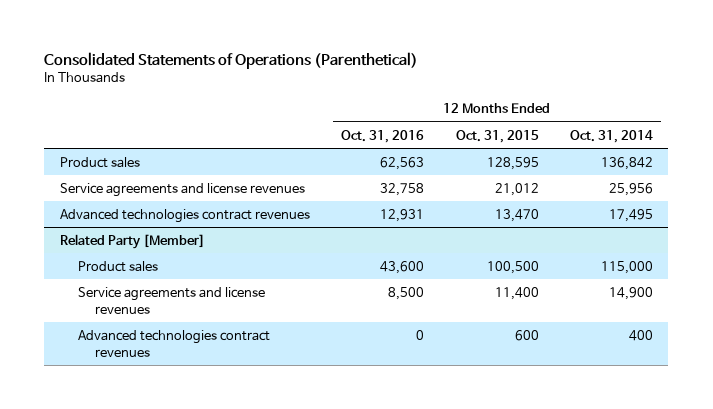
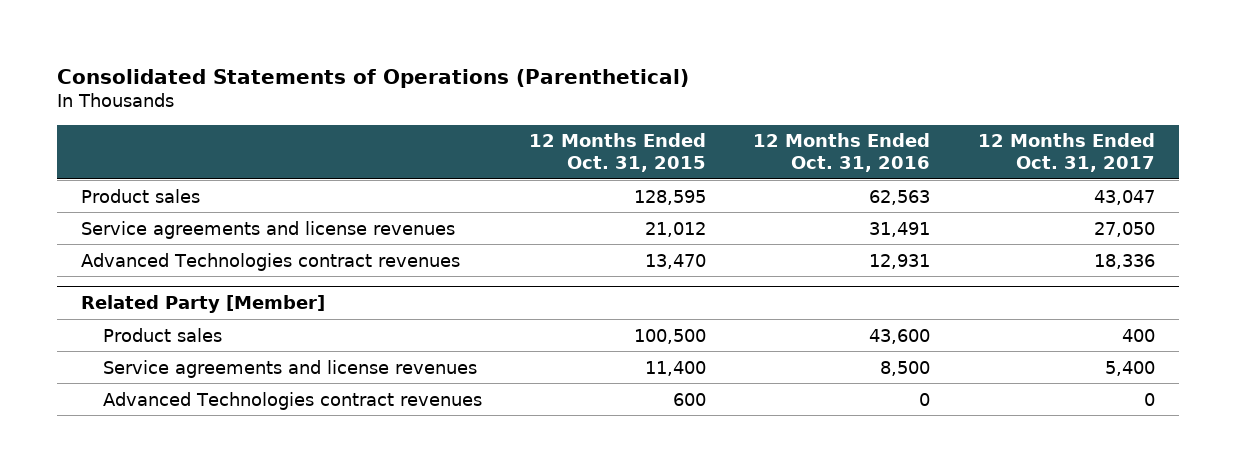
- | 12 Months Ended Oct. 31, 2016 | 12 Months Ended Oct. 31, 2015 | 12 Months Ended Oct. 31, 2014
+ | 12 Months Ended Oct. 31, 2015 | 12 Months Ended Oct. 31, 2016 | 12 Months Ended Oct. 31, 2017
- Service agreements and license revenues | 32,758 | 21,012 | 25,956
- Advanced technologies contract revenues | 12,931 | 13,470 | 17,495
+ Service agreements and license revenues | 21,012 | 31,491 | 27,050
+ Advanced Technologies contract revenues | 13,470 | 12,931 | 18,336
@ Related Party [Member]
- Advanced technologies contract revenues | 0 | 600 | 400
+ Advanced Technologies contract revenues | 600 | 0 | 0

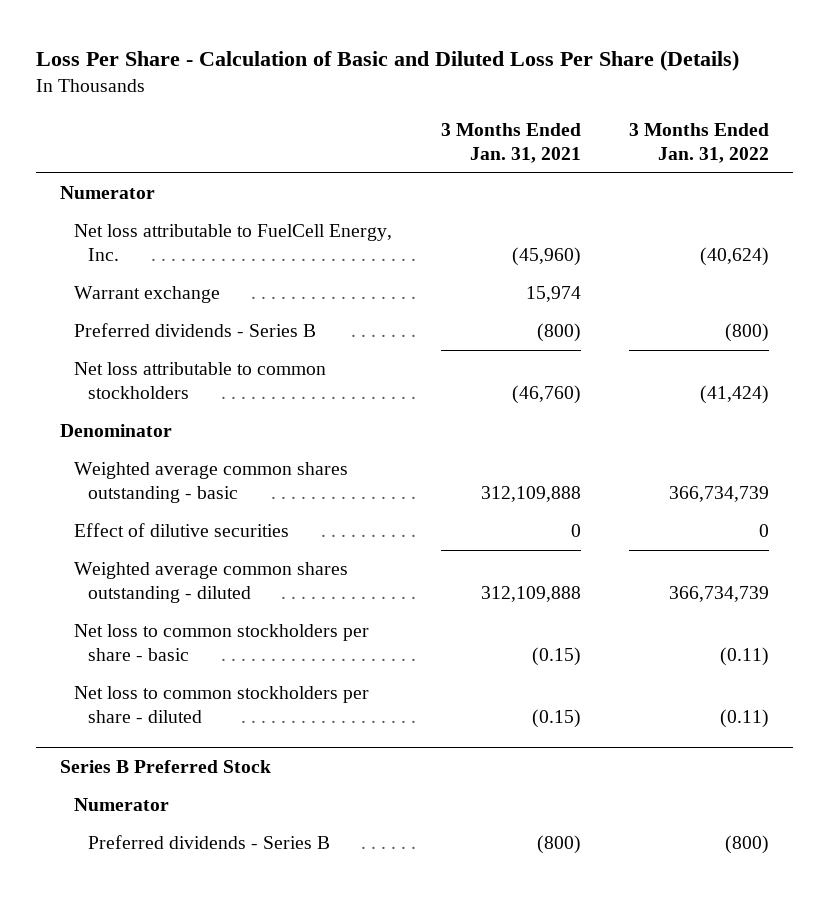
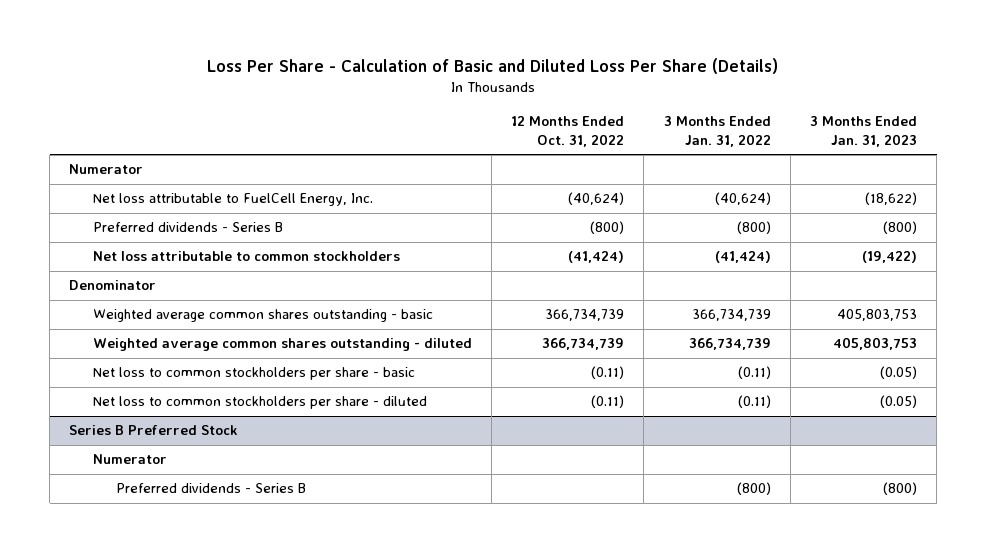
- | 3 Months Ended Jan. 31, 2021 | 3 Months Ended Jan. 31, 2022
+ | 12 Months Ended Oct. 31, 2022 | 3 Months Ended Jan. 31, 2022 | 3 Months Ended Jan. 31, 2023
- Warrant exchange | 15,974 |
- Effect of dilutive securities | 0 | 0

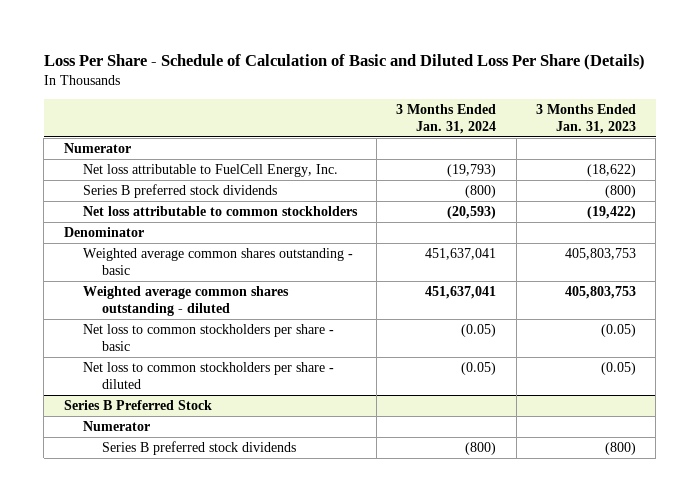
- Loss Per Share - Calculation of Basic and Diluted Loss Per Share (Details)
+ Loss Per Share - Schedule of Calculation of Basic and Diluted Loss Per Share (Details)
- | 12 Months Ended Oct. 31, 2022 | 3 Months Ended Jan. 31, 2022 | 3 Months Ended Jan. 31, 2023
+ | 3 Months Ended Jan. 31, 2024 | 3 Months Ended Jan. 31, 2023
- Preferred dividends - Series B | (800) | (800) | (800)
+ Series B preferred stock dividends | (800) | (800)
@ Series B Preferred Stock
- Preferred dividends - Series B | | (800) | (800)
+ Series B preferred stock dividends | (800) | (800)

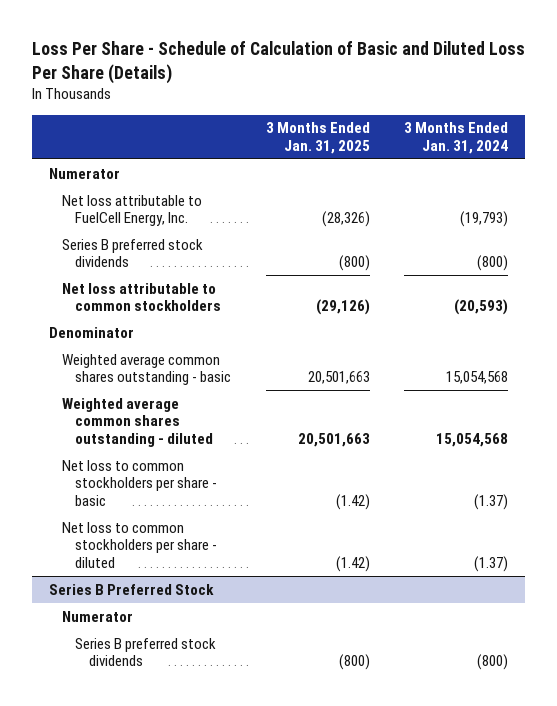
- | 3 Months Ended Jan. 31, 2024 | 3 Months Ended Jan. 31, 2023
+ | 3 Months Ended Jan. 31, 2025 | 3 Months Ended Jan. 31, 2024
- Weighted average common shares outstanding - basic | 451,637,041 | 405,803,753
- Weighted average common shares outstanding - diluted | 451,637,041 | 405,803,753
- Net loss to common stockholders per share - basic | (0.05) | (0.05)
- Net loss to common stockholders per share - diluted | (0.05) | (0.05)
+ Weighted average common shares outstanding - basic | 20,501,663 | 15,054,568
+ Weighted average common shares outstanding - diluted | 20,501,663 | 15,054,568
+ Net loss to common stockholders per share - basic | (1.42) | (1.37)
+ Net loss to common stockholders per share - diluted | (1.42) | (1.37)

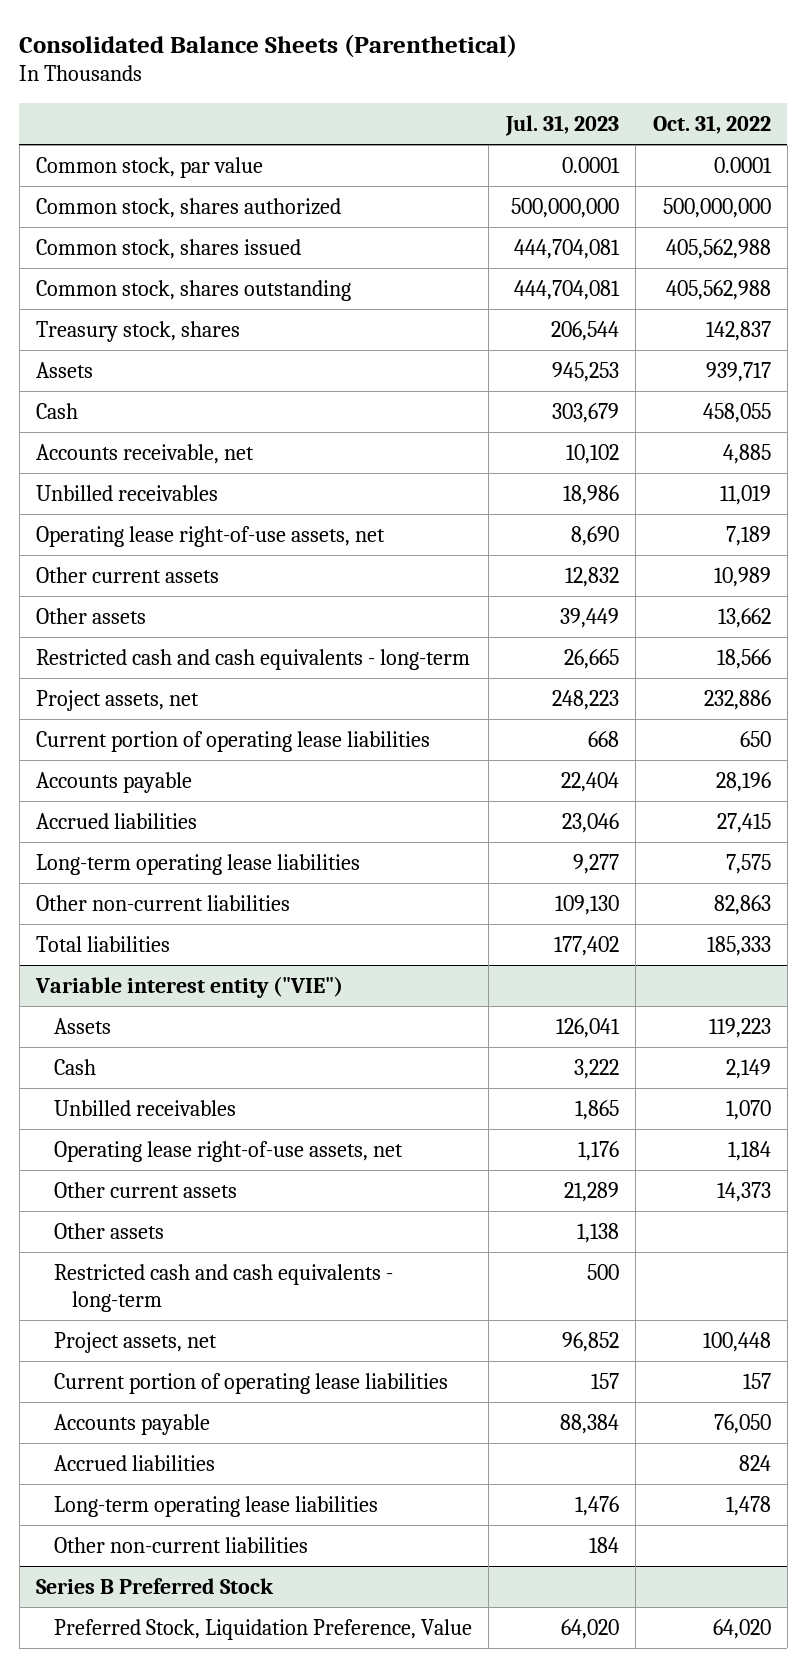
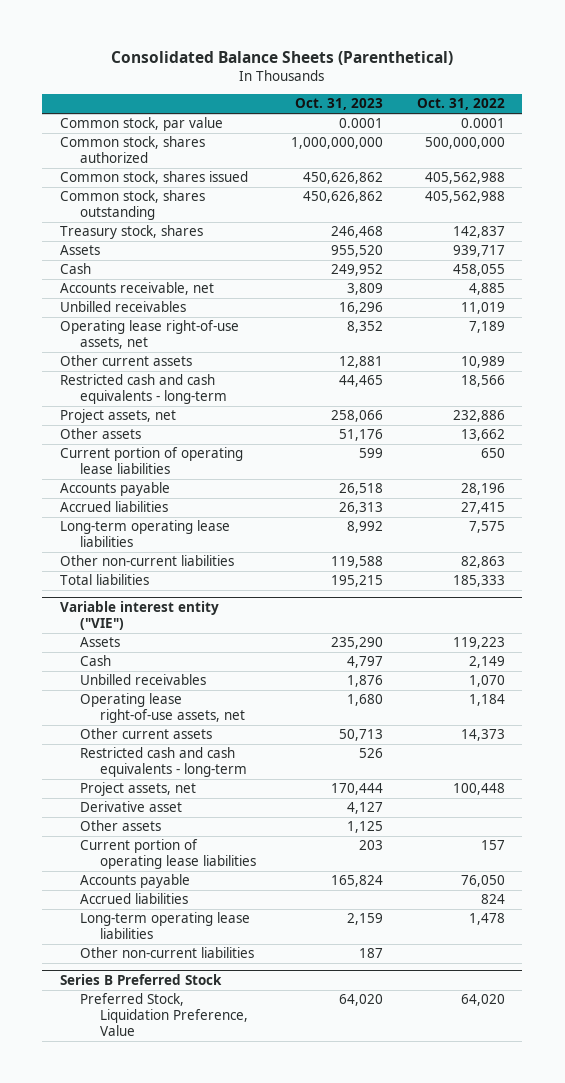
- | Jul. 31, 2023 | Oct. 31, 2022
+ | Oct. 31, 2023 | Oct. 31, 2022
moved down: Other assets | 51,176 | 13,662
@ Variable interest entity ("VIE")
+ Derivative asset | 4,127 |
moved down: Other assets | 1,125 |

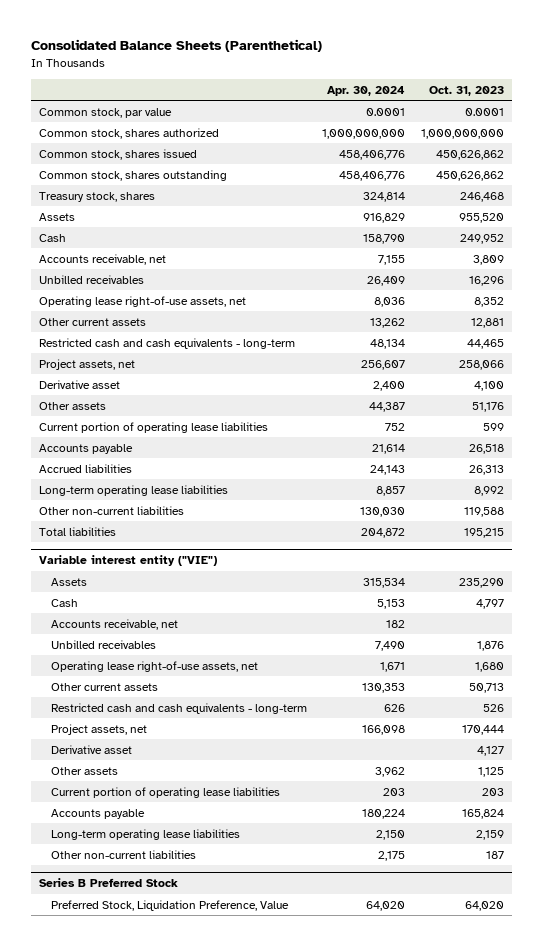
- | Oct. 31, 2023 | Oct. 31, 2022
+ | Apr. 30, 2024 | Oct. 31, 2023
+ Derivative asset | 2,400 | 4,100
@ Variable interest entity ("VIE")
+ Accounts receivable, net | 182 |
- Accrued liabilities | | 824

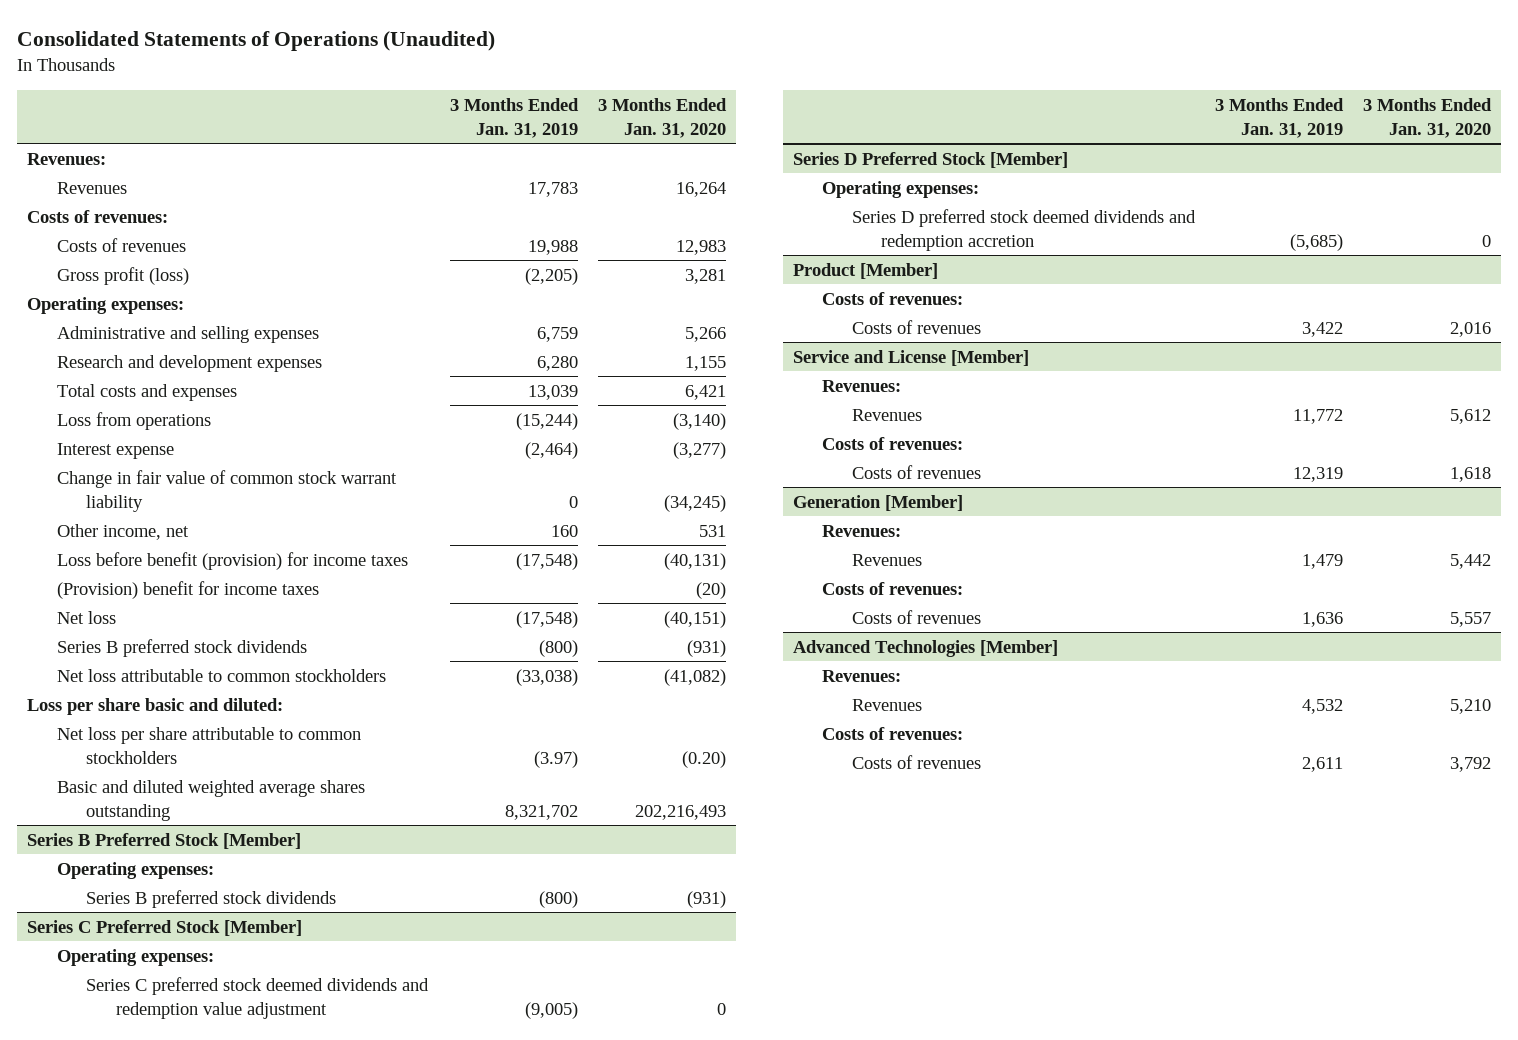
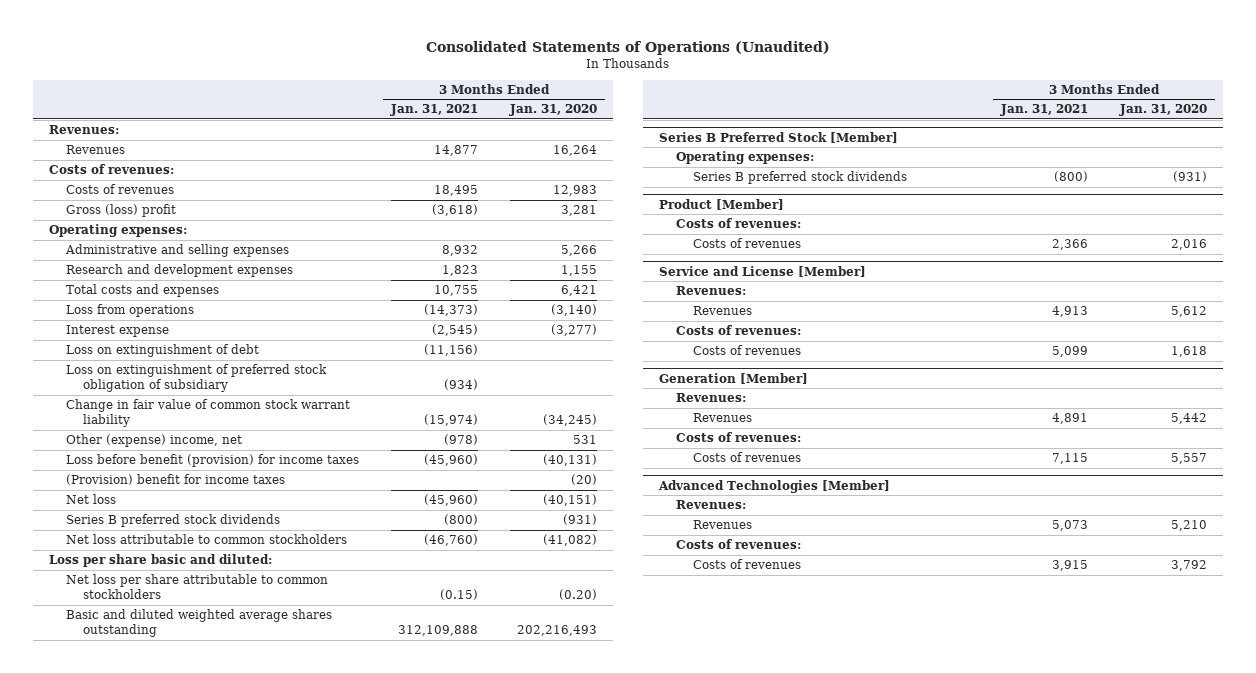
- | 3 Months Ended Jan. 31, 2019 | 3 Months Ended Jan. 31, 2020
+ | 3 Months Ended Jan. 31, 2021 | 3 Months Ended Jan. 31, 2020
- Gross profit (loss) | (2,205) | 3,281
+ Gross (loss) profit | (3,618) | 3,281
+ Loss on extinguishment of debt | (11,156) |
+ Loss on extinguishment of preferred stock obligation of subsidiary | (934) |
- Other income, net | 160 | 531
+ Other (expense) income, net | (978) | 531
- Series C Preferred Stock [Member]
- Operating expenses:
- Series C preferred stock deemed dividends and redemption value adjustment | (9,005) | 0
- Series D Preferred Stock [Member]
- Operating expenses:
- Series D preferred stock deemed dividends and redemption accretion | (5,685) | 0

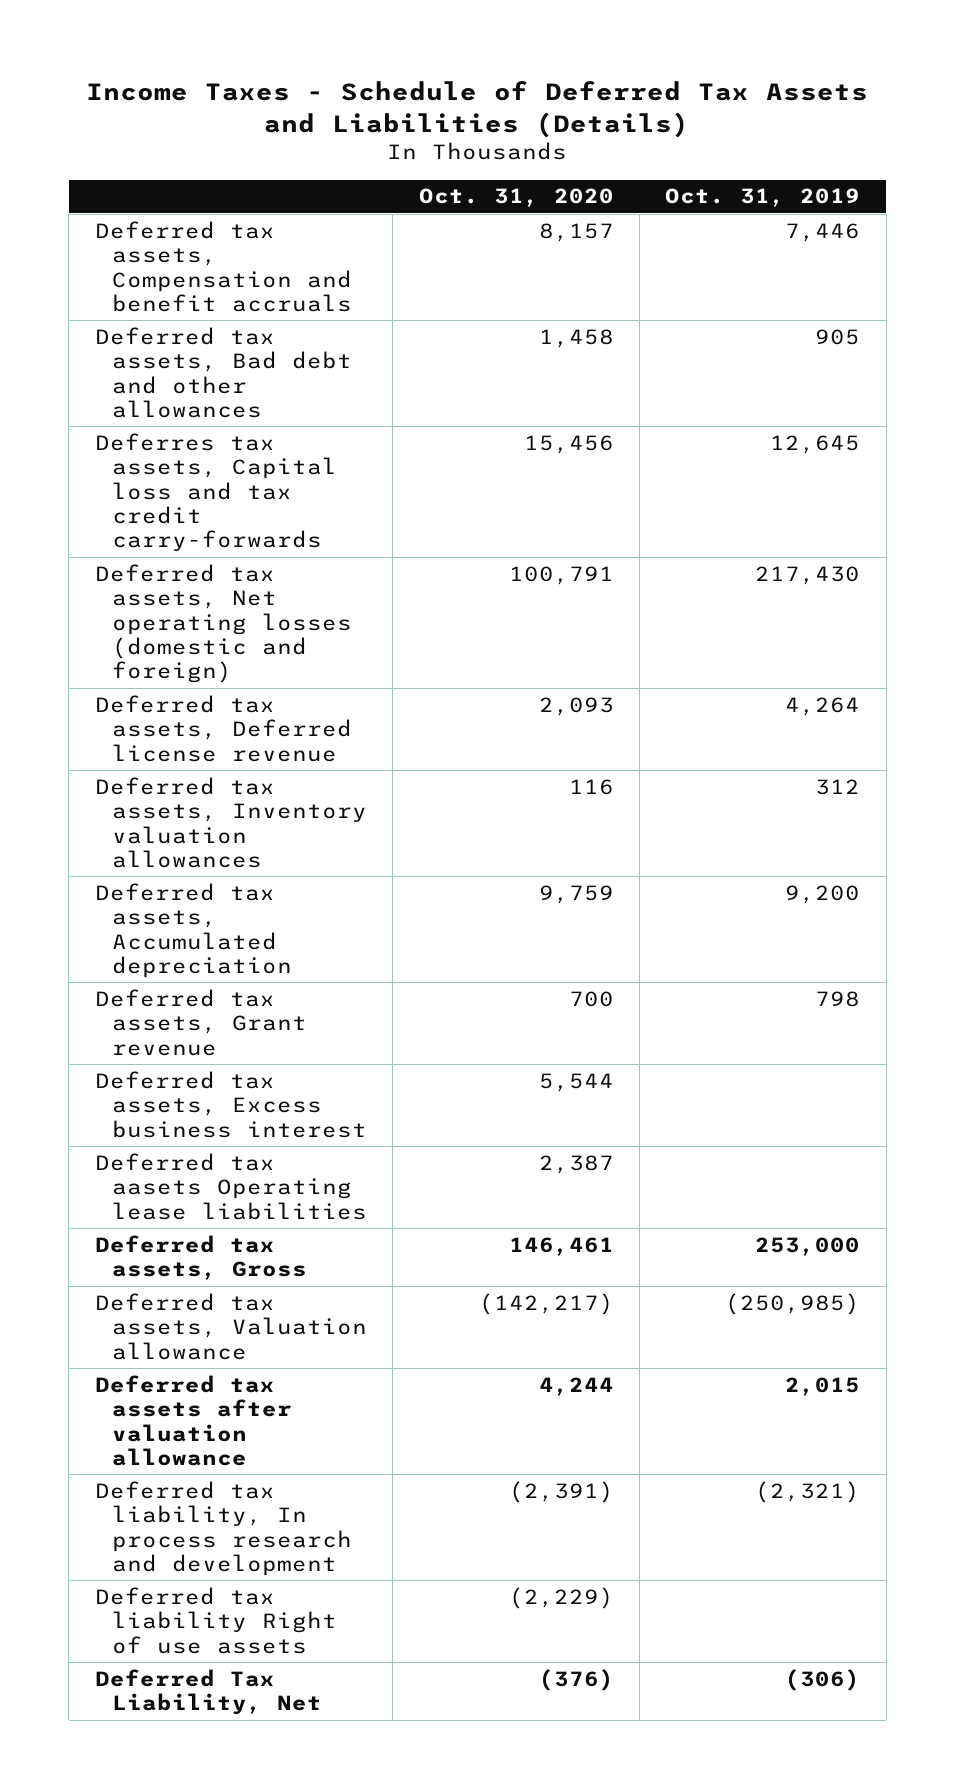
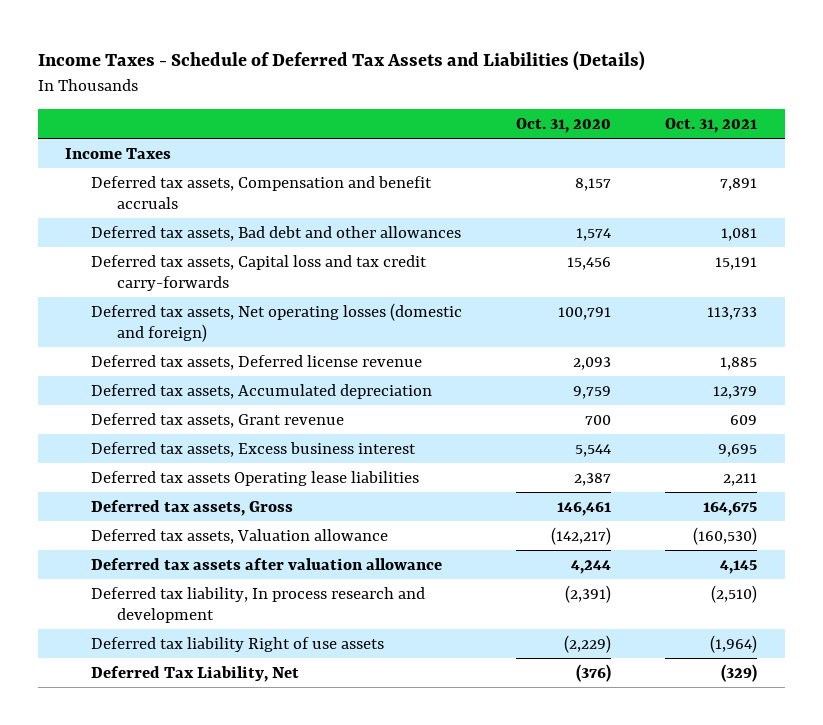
- | Oct. 31, 2020 | Oct. 31, 2019
+ | Oct. 31, 2020 | Oct. 31, 2021
+ Income Taxes
- Deferred tax assets, Bad debt and other allowances | 1,458 | 905
- Deferres tax assets, Capital loss and tax credit carry-forwards | 15,456 | 12,645
+ Deferred tax assets, Bad debt and other allowances | 1,574 | 1,081
+ Deferred tax assets, Capital loss and tax credit carry-forwards | 15,456 | 15,191
- Deferred tax assets, Inventory valuation allowances | 116 | 312
- Deferred tax aasets Operating lease liabilities | 2,387 |
+ Deferred tax assets Operating lease liabilities | 2,387 | 2,211

